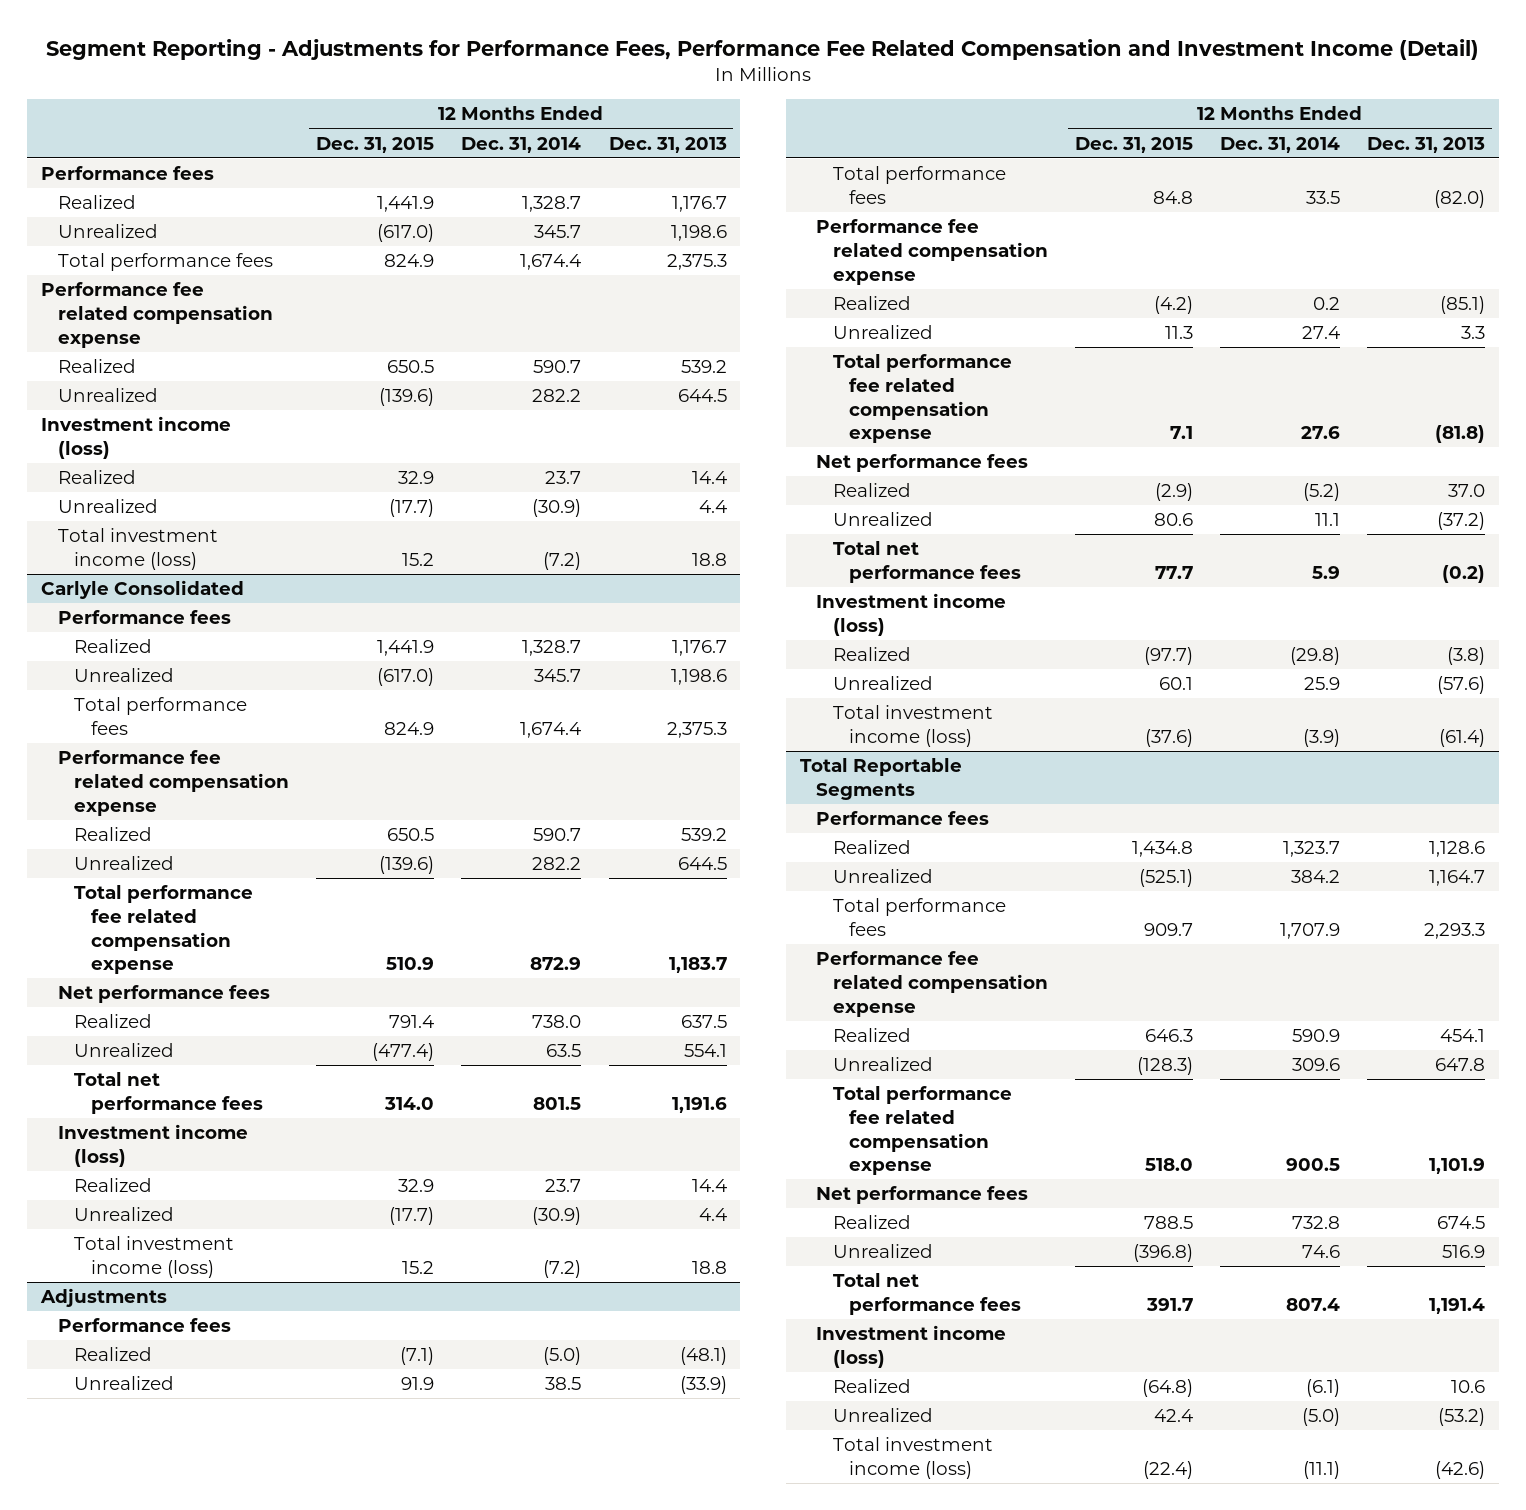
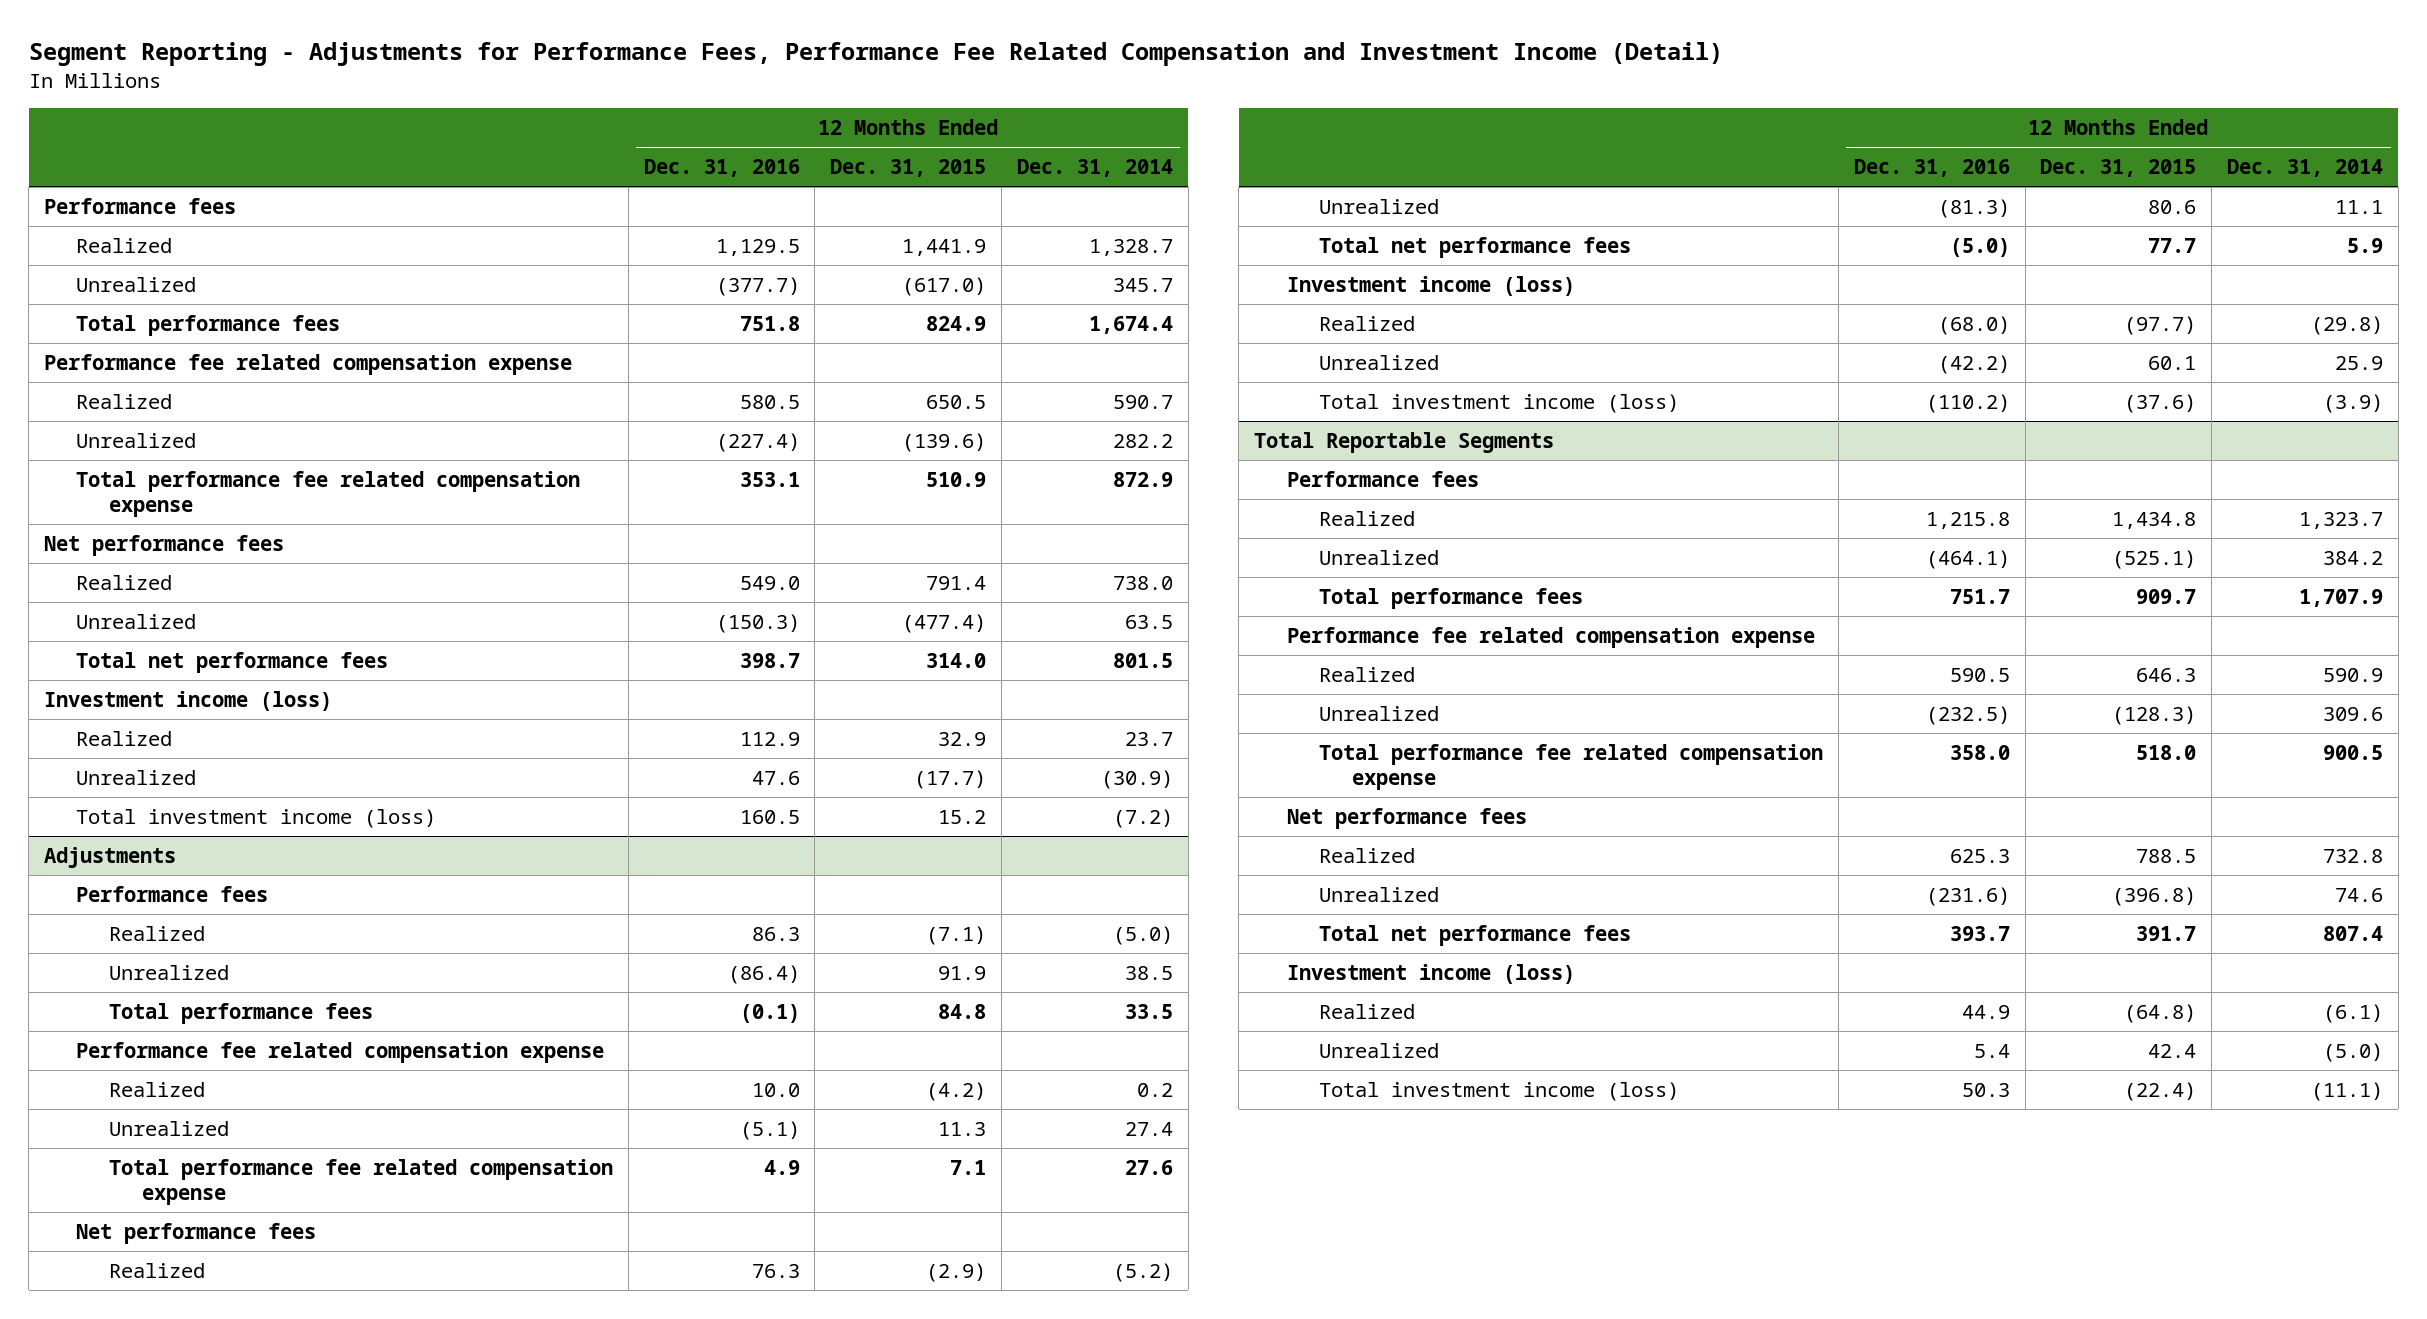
- | 12 Months Ended Dec. 31, 2015 | 12 Months Ended Dec. 31, 2014 | 12 Months Ended Dec. 31, 2013
+ | 12 Months Ended Dec. 31, 2016 | 12 Months Ended Dec. 31, 2015 | 12 Months Ended Dec. 31, 2014
- Investment income (loss)
- Realized | 32.9 | 23.7 | 14.4
- Unrealized | (17.7) | (30.9) | 4.4
- Total investment income (loss) | 15.2 | (7.2) | 18.8
- Carlyle Consolidated
- Performance fees
- Realized | 1,441.9 | 1,328.7 | 1,176.7
- Unrealized | (617.0) | 345.7 | 1,198.6
- Total performance fees | 824.9 | 1,674.4 | 2,375.3
- Performance fee related compensation expense
- Realized | 650.5 | 590.7 | 539.2
- Unrealized | (139.6) | 282.2 | 644.5

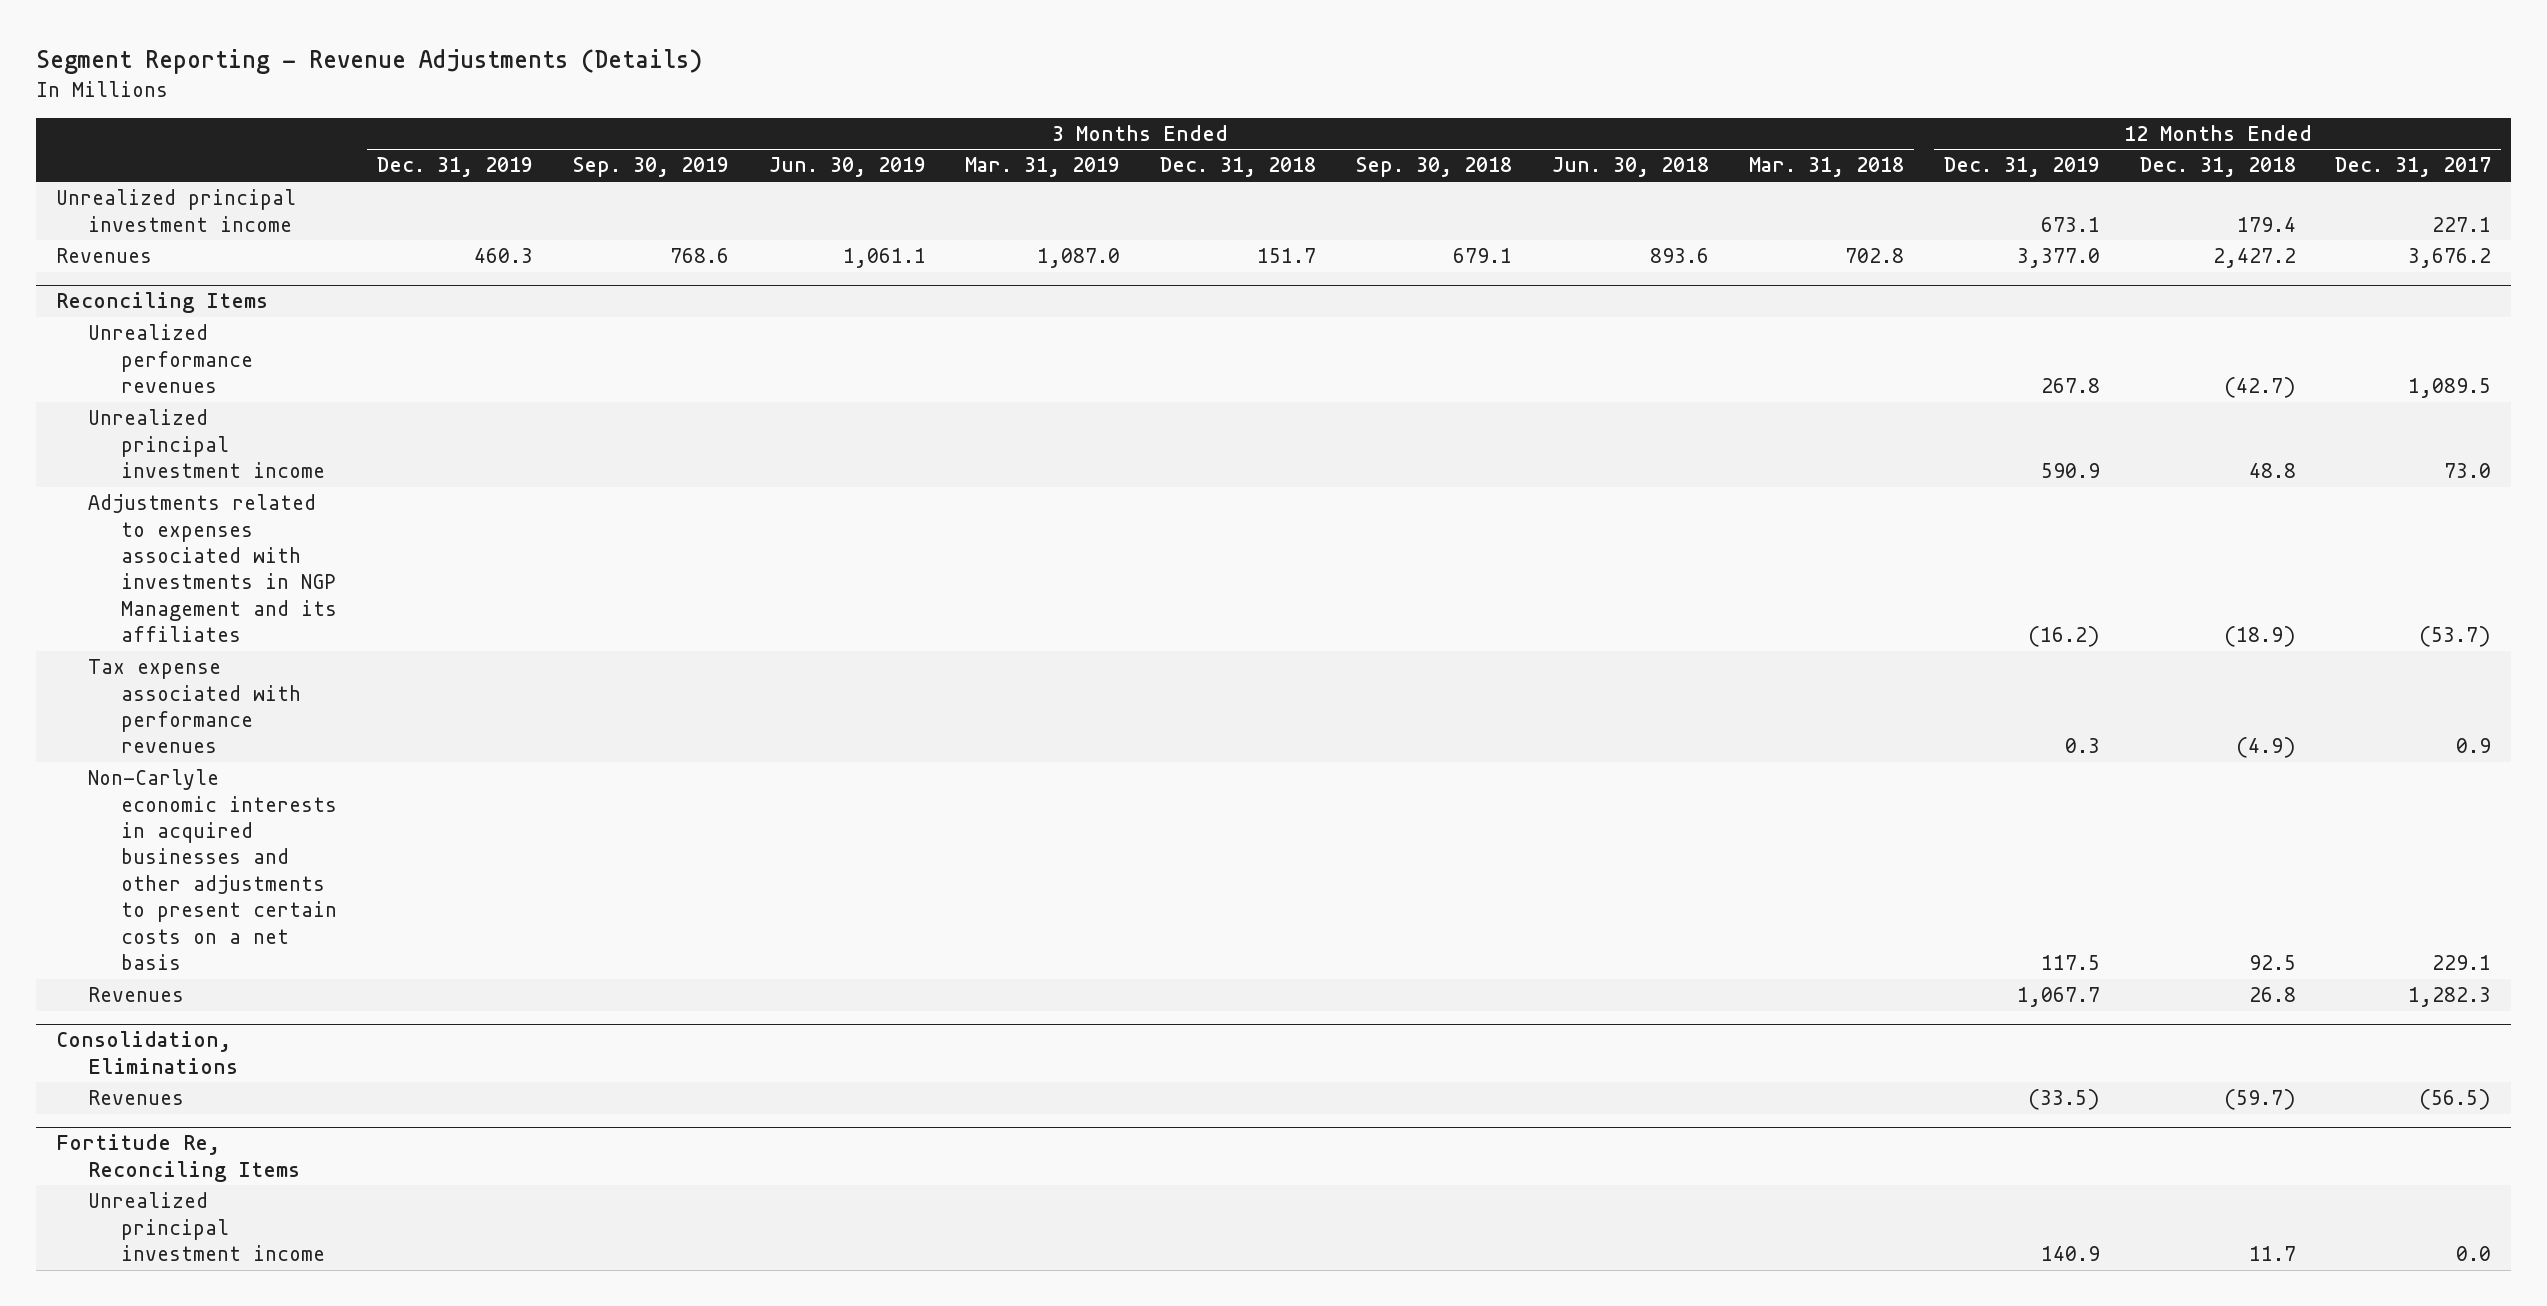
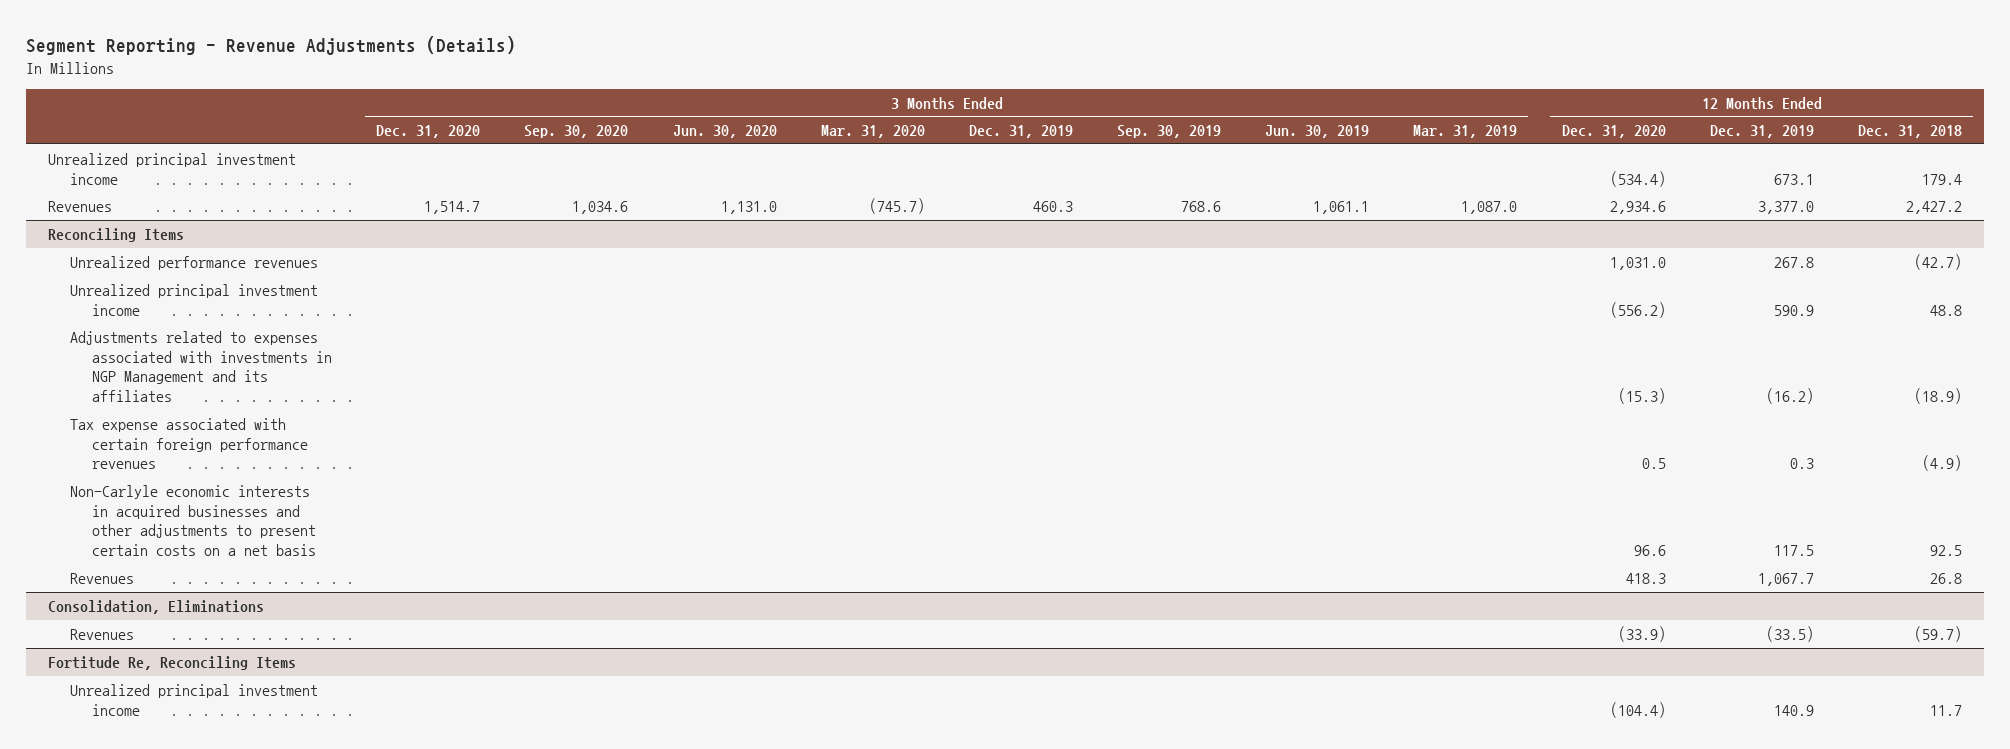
- | 3 Months Ended Dec. 31, 2019 | 3 Months Ended Sep. 30, 2019 | 3 Months Ended Jun. 30, 2019 | 3 Months Ended Mar. 31, 2019 | 3 Months Ended Dec. 31, 2018 | 3 Months Ended Sep. 30, 2018 | 3 Months Ended Jun. 30, 2018 | 3 Months Ended Mar. 31, 2018 | 12 Months Ended Dec. 31, 2019 | 12 Months Ended Dec. 31, 2018 | 12 Months Ended Dec. 31, 2017
+ | 3 Months Ended Dec. 31, 2020 | 3 Months Ended Sep. 30, 2020 | 3 Months Ended Jun. 30, 2020 | 3 Months Ended Mar. 31, 2020 | 3 Months Ended Dec. 31, 2019 | 3 Months Ended Sep. 30, 2019 | 3 Months Ended Jun. 30, 2019 | 3 Months Ended Mar. 31, 2019 | 12 Months Ended Dec. 31, 2020 | 12 Months Ended Dec. 31, 2019 | 12 Months Ended Dec. 31, 2018
@ Reconciling Items
- Tax expense associated with performance revenues | | | | | | | | | 0.3 | (4.9) | 0.9
+ Tax expense associated with certain foreign performance revenues | | | | | | | | | 0.5 | 0.3 | (4.9)

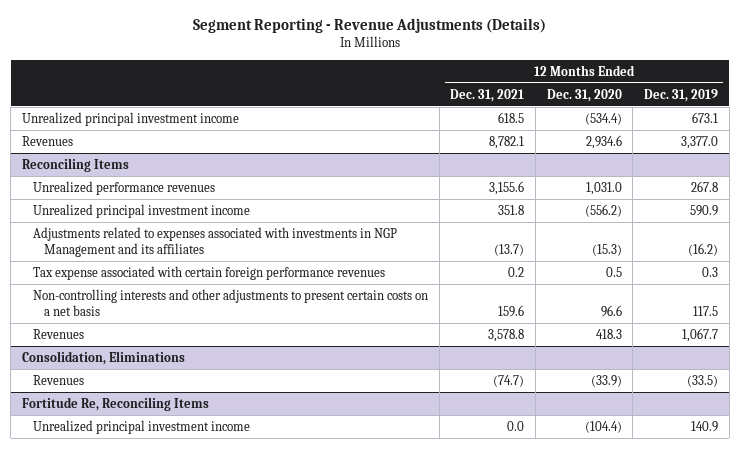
- | 3 Months Ended Dec. 31, 2020 | 3 Months Ended Sep. 30, 2020 | 3 Months Ended Jun. 30, 2020 | 3 Months Ended Mar. 31, 2020 | 3 Months Ended Dec. 31, 2019 | 3 Months Ended Sep. 30, 2019 | 3 Months Ended Jun. 30, 2019 | 3 Months Ended Mar. 31, 2019 | 12 Months Ended Dec. 31, 2020 | 12 Months Ended Dec. 31, 2019 | 12 Months Ended Dec. 31, 2018
+ | 12 Months Ended Dec. 31, 2021 | 12 Months Ended Dec. 31, 2020 | 12 Months Ended Dec. 31, 2019
@ Reconciling Items
- Non-Carlyle economic interests in acquired businesses and other adjustments to present certain costs on a net basis | | | | | | | | | 96.6 | 117.5 | 92.5
+ Non-controlling interests and other adjustments to present certain costs on a net basis | 159.6 | 96.6 | 117.5

